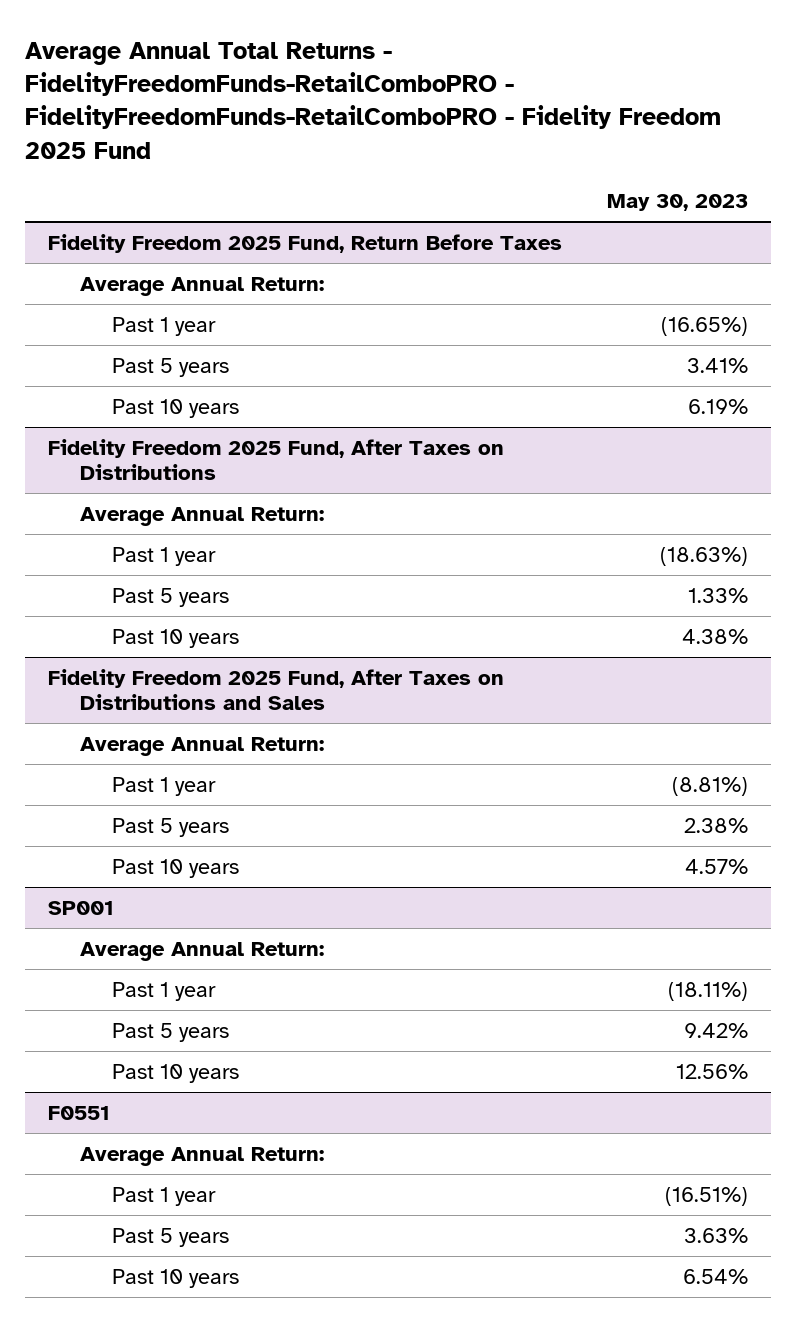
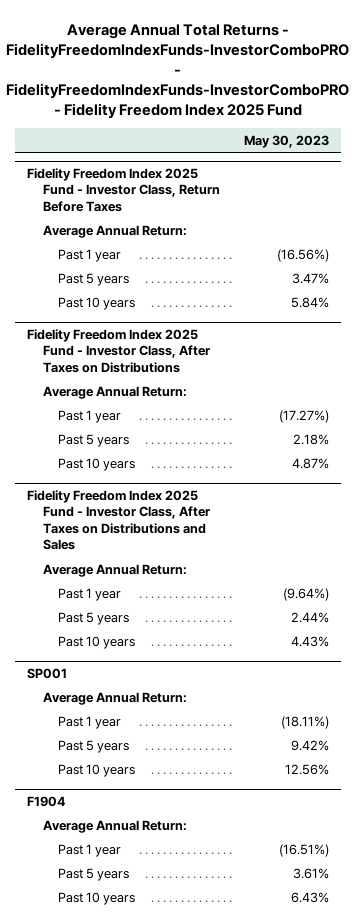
- Average Annual Total Returns - FidelityFreedomFunds-RetailComboPRO - FidelityFreedomFunds-RetailComboPRO - Fidelity Freedom 2025 Fund
+ Average Annual Total Returns - FidelityFreedomIndexFunds-InvestorComboPRO - FidelityFreedomIndexFunds-InvestorComboPRO - Fidelity Freedom Index 2025 Fund
- Fidelity Freedom 2025 Fund, Return Before Taxes
+ Fidelity Freedom Index 2025 Fund - Investor Class, Return Before Taxes
- Past 1 year | (16.65%)
- Past 5 years | 3.41%
- Past 10 years | 6.19%
- Fidelity Freedom 2025 Fund, After Taxes on Distributions
+ Past 1 year | (16.56%)
+ Past 5 years | 3.47%
+ Past 10 years | 5.84%
+ Fidelity Freedom Index 2025 Fund - Investor Class, After Taxes on Distributions
- Past 1 year | (18.63%)
- Past 5 years | 1.33%
- Past 10 years | 4.38%
- Fidelity Freedom 2025 Fund, After Taxes on Distributions and Sales
+ Past 1 year | (17.27%)
+ Past 5 years | 2.18%
+ Past 10 years | 4.87%
+ Fidelity Freedom Index 2025 Fund - Investor Class, After Taxes on Distributions and Sales
- Past 1 year | (8.81%)
- Past 5 years | 2.38%
- Past 10 years | 4.57%
+ Past 1 year | (9.64%)
+ Past 5 years | 2.44%
+ Past 10 years | 4.43%
- F0551
+ F1904
- Past 5 years | 3.63%
- Past 10 years | 6.54%
+ Past 5 years | 3.61%
+ Past 10 years | 6.43%

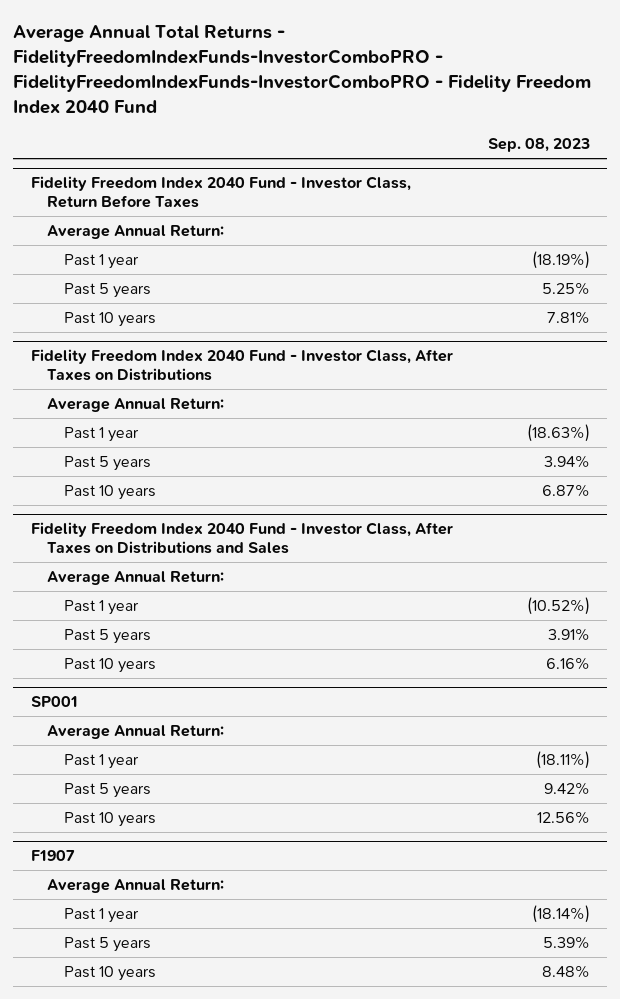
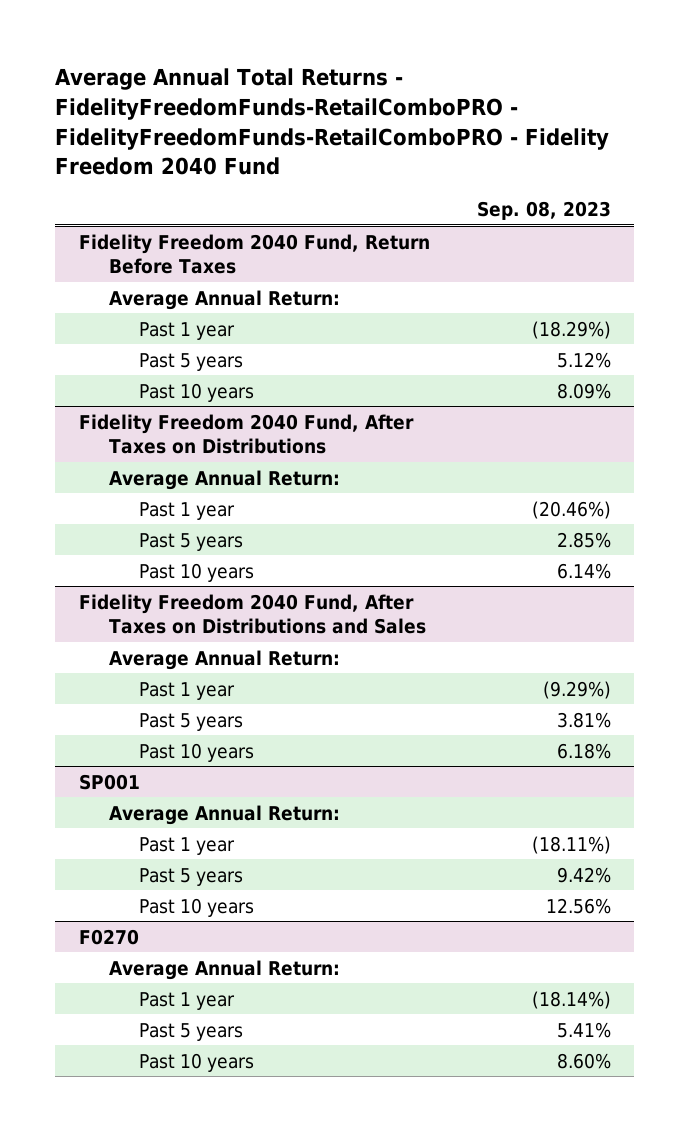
- Average Annual Total Returns - FidelityFreedomIndexFunds-InvestorComboPRO - FidelityFreedomIndexFunds-InvestorComboPRO - Fidelity Freedom Index 2040 Fund
+ Average Annual Total Returns - FidelityFreedomFunds-RetailComboPRO - FidelityFreedomFunds-RetailComboPRO - Fidelity Freedom 2040 Fund
- Fidelity Freedom Index 2040 Fund - Investor Class, Return Before Taxes
+ Fidelity Freedom 2040 Fund, Return Before Taxes
- Past 1 year | (18.19%)
- Past 5 years | 5.25%
- Past 10 years | 7.81%
- Fidelity Freedom Index 2040 Fund - Investor Class, After Taxes on Distributions
+ Past 1 year | (18.29%)
+ Past 5 years | 5.12%
+ Past 10 years | 8.09%
+ Fidelity Freedom 2040 Fund, After Taxes on Distributions
- Past 1 year | (18.63%)
- Past 5 years | 3.94%
- Past 10 years | 6.87%
- Fidelity Freedom Index 2040 Fund - Investor Class, After Taxes on Distributions and Sales
+ Past 1 year | (20.46%)
+ Past 5 years | 2.85%
+ Past 10 years | 6.14%
+ Fidelity Freedom 2040 Fund, After Taxes on Distributions and Sales
- Past 1 year | (10.52%)
- Past 5 years | 3.91%
- Past 10 years | 6.16%
+ Past 1 year | (9.29%)
+ Past 5 years | 3.81%
+ Past 10 years | 6.18%
- F1907
+ F0270
- Past 5 years | 5.39%
- Past 10 years | 8.48%
+ Past 5 years | 5.41%
+ Past 10 years | 8.60%

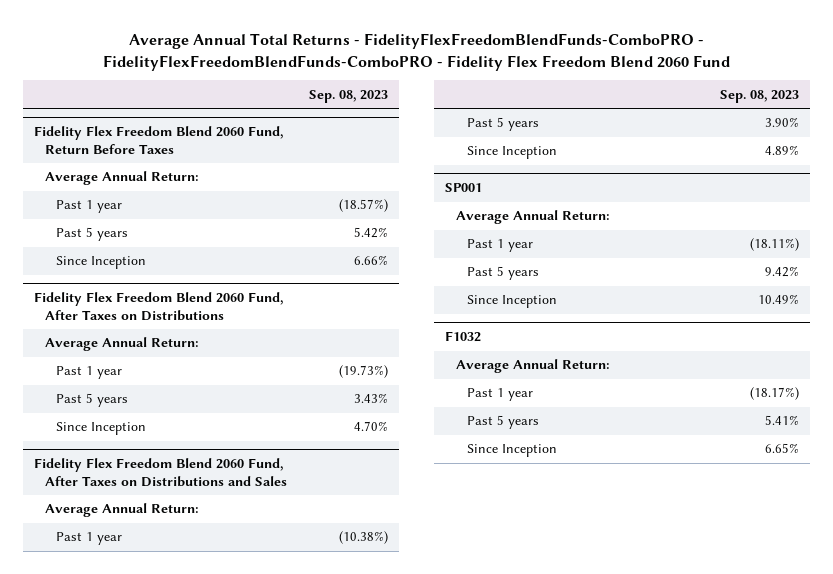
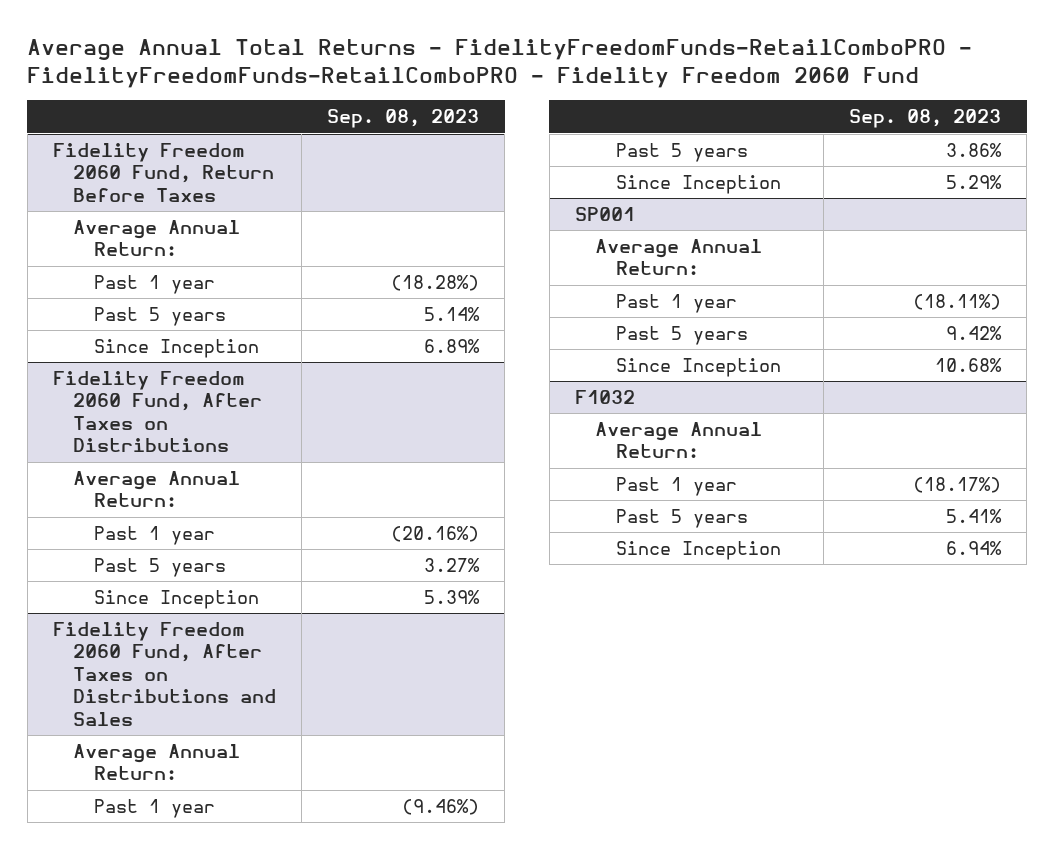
- Average Annual Total Returns - FidelityFlexFreedomBlendFunds-ComboPRO - FidelityFlexFreedomBlendFunds-ComboPRO - Fidelity Flex Freedom Blend 2060 Fund
+ Average Annual Total Returns - FidelityFreedomFunds-RetailComboPRO - FidelityFreedomFunds-RetailComboPRO - Fidelity Freedom 2060 Fund
- Fidelity Flex Freedom Blend 2060 Fund, Return Before Taxes
+ Fidelity Freedom 2060 Fund, Return Before Taxes
- Past 1 year | (18.57%)
- Past 5 years | 5.42%
- Since Inception | 6.66%
- Fidelity Flex Freedom Blend 2060 Fund, After Taxes on Distributions
+ Past 1 year | (18.28%)
+ Past 5 years | 5.14%
+ Since Inception | 6.89%
+ Fidelity Freedom 2060 Fund, After Taxes on Distributions
- Past 1 year | (19.73%)
- Past 5 years | 3.43%
- Since Inception | 4.70%
- Fidelity Flex Freedom Blend 2060 Fund, After Taxes on Distributions and Sales
+ Past 1 year | (20.16%)
+ Past 5 years | 3.27%
+ Since Inception | 5.39%
+ Fidelity Freedom 2060 Fund, After Taxes on Distributions and Sales
- Past 1 year | (10.38%)
- Past 5 years | 3.90%
- Since Inception | 4.89%
+ Past 1 year | (9.46%)
+ Past 5 years | 3.86%
+ Since Inception | 5.29%
@ SP001
- Since Inception | 10.49%
+ Since Inception | 10.68%
@ F1032
- Since Inception | 6.65%
+ Since Inception | 6.94%

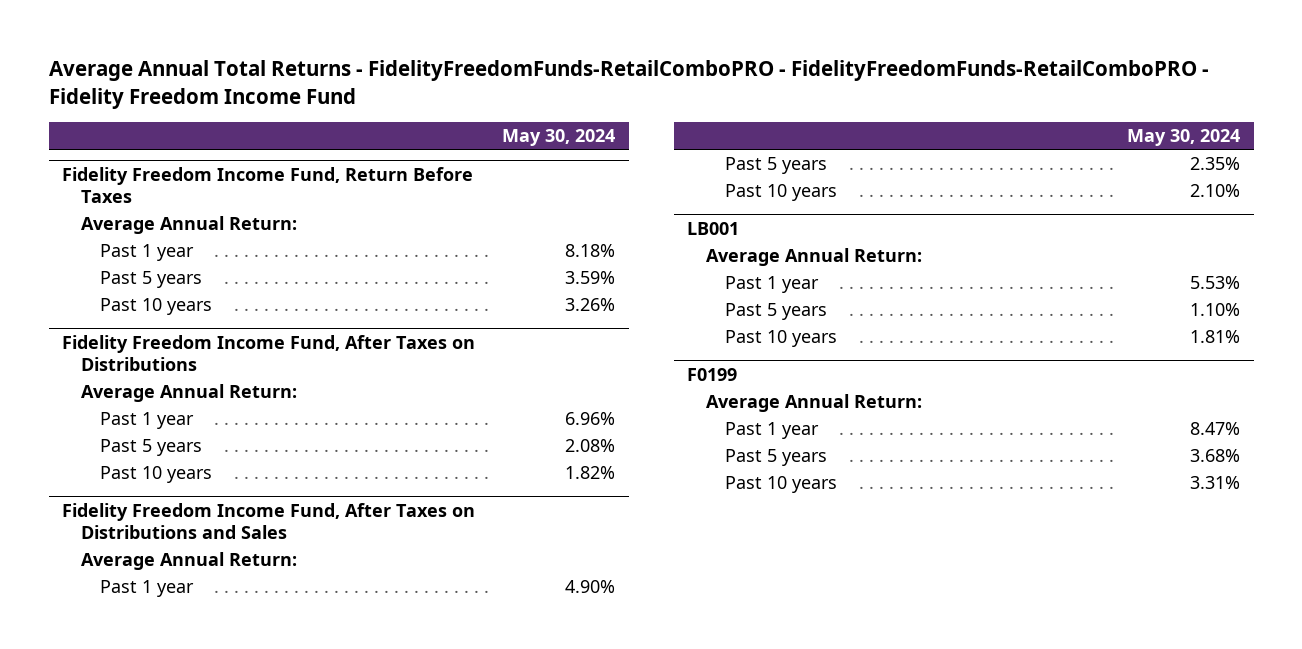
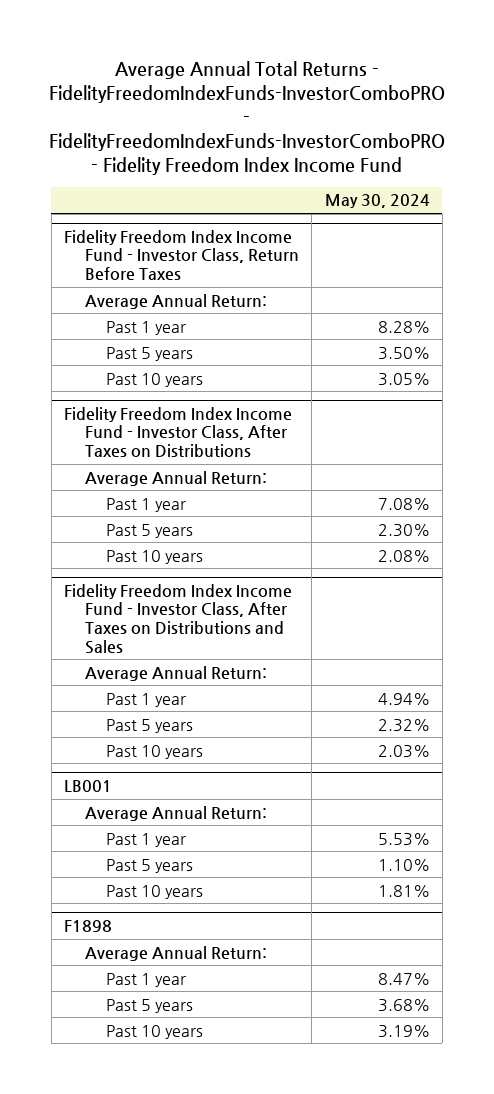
- Average Annual Total Returns - FidelityFreedomFunds-RetailComboPRO - FidelityFreedomFunds-RetailComboPRO - Fidelity Freedom Income Fund
+ Average Annual Total Returns - FidelityFreedomIndexFunds-InvestorComboPRO - FidelityFreedomIndexFunds-InvestorComboPRO - Fidelity Freedom Index Income Fund
- Fidelity Freedom Income Fund, Return Before Taxes
+ Fidelity Freedom Index Income Fund - Investor Class, Return Before Taxes
- Past 1 year | 8.18%
- Past 5 years | 3.59%
- Past 10 years | 3.26%
- Fidelity Freedom Income Fund, After Taxes on Distributions
+ Past 1 year | 8.28%
+ Past 5 years | 3.50%
+ Past 10 years | 3.05%
+ Fidelity Freedom Index Income Fund - Investor Class, After Taxes on Distributions
- Past 1 year | 6.96%
- Past 5 years | 2.08%
- Past 10 years | 1.82%
- Fidelity Freedom Income Fund, After Taxes on Distributions and Sales
+ Past 1 year | 7.08%
+ Past 5 years | 2.30%
+ Past 10 years | 2.08%
+ Fidelity Freedom Index Income Fund - Investor Class, After Taxes on Distributions and Sales
- Past 1 year | 4.90%
- Past 5 years | 2.35%
- Past 10 years | 2.10%
+ Past 1 year | 4.94%
+ Past 5 years | 2.32%
+ Past 10 years | 2.03%
- F0199
+ F1898
- Past 10 years | 3.31%
+ Past 10 years | 3.19%

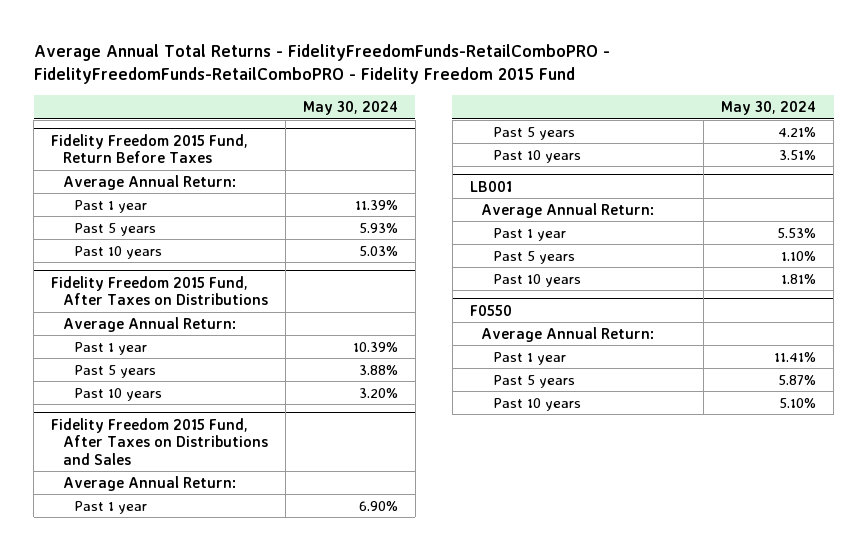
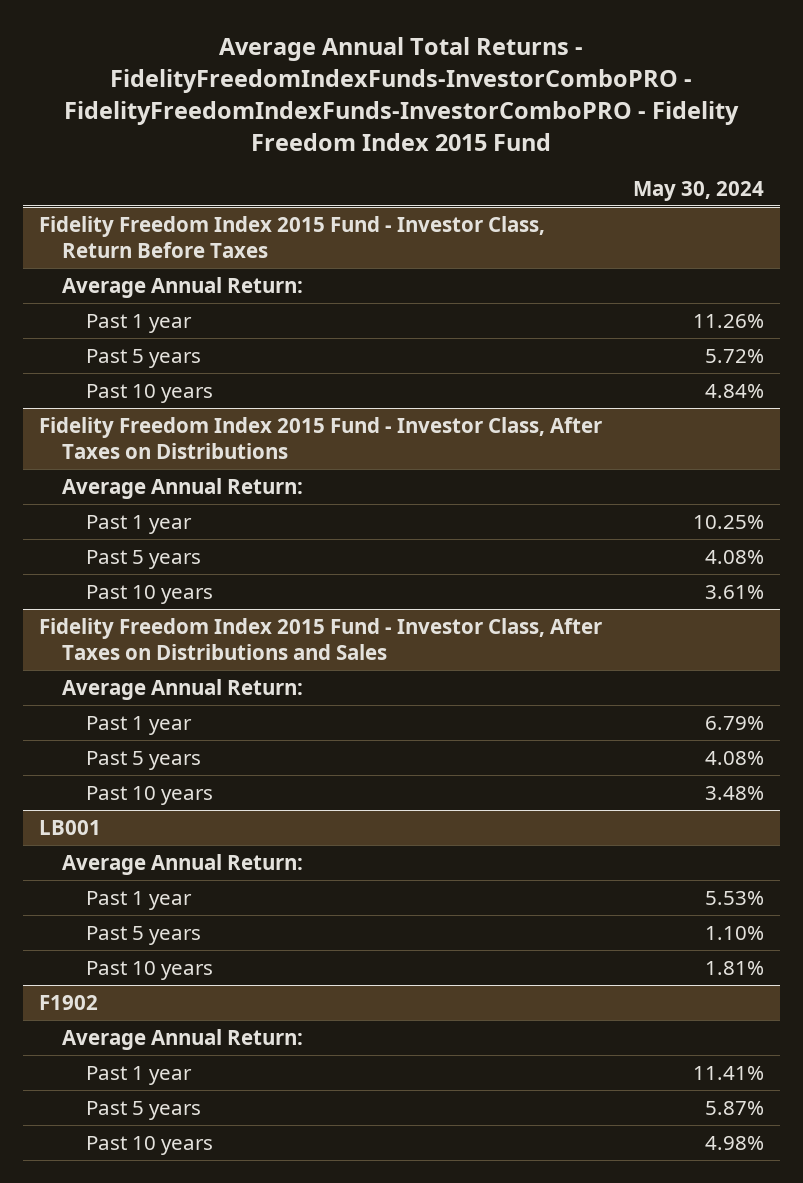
- Average Annual Total Returns - FidelityFreedomFunds-RetailComboPRO - FidelityFreedomFunds-RetailComboPRO - Fidelity Freedom 2015 Fund
+ Average Annual Total Returns - FidelityFreedomIndexFunds-InvestorComboPRO - FidelityFreedomIndexFunds-InvestorComboPRO - Fidelity Freedom Index 2015 Fund
- Fidelity Freedom 2015 Fund, Return Before Taxes
+ Fidelity Freedom Index 2015 Fund - Investor Class, Return Before Taxes
- Past 1 year | 11.39%
- Past 5 years | 5.93%
- Past 10 years | 5.03%
- Fidelity Freedom 2015 Fund, After Taxes on Distributions
+ Past 1 year | 11.26%
+ Past 5 years | 5.72%
+ Past 10 years | 4.84%
+ Fidelity Freedom Index 2015 Fund - Investor Class, After Taxes on Distributions
- Past 1 year | 10.39%
- Past 5 years | 3.88%
- Past 10 years | 3.20%
- Fidelity Freedom 2015 Fund, After Taxes on Distributions and Sales
+ Past 1 year | 10.25%
+ Past 5 years | 4.08%
+ Past 10 years | 3.61%
+ Fidelity Freedom Index 2015 Fund - Investor Class, After Taxes on Distributions and Sales
- Past 1 year | 6.90%
- Past 5 years | 4.21%
- Past 10 years | 3.51%
+ Past 1 year | 6.79%
+ Past 5 years | 4.08%
+ Past 10 years | 3.48%
- F0550
+ F1902
- Past 10 years | 5.10%
+ Past 10 years | 4.98%

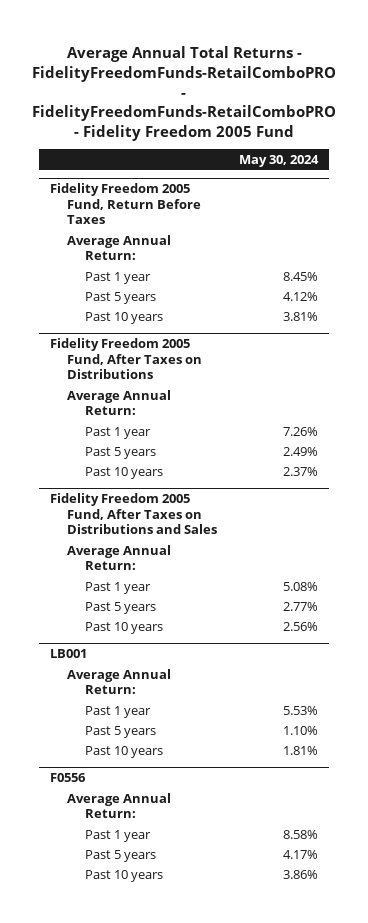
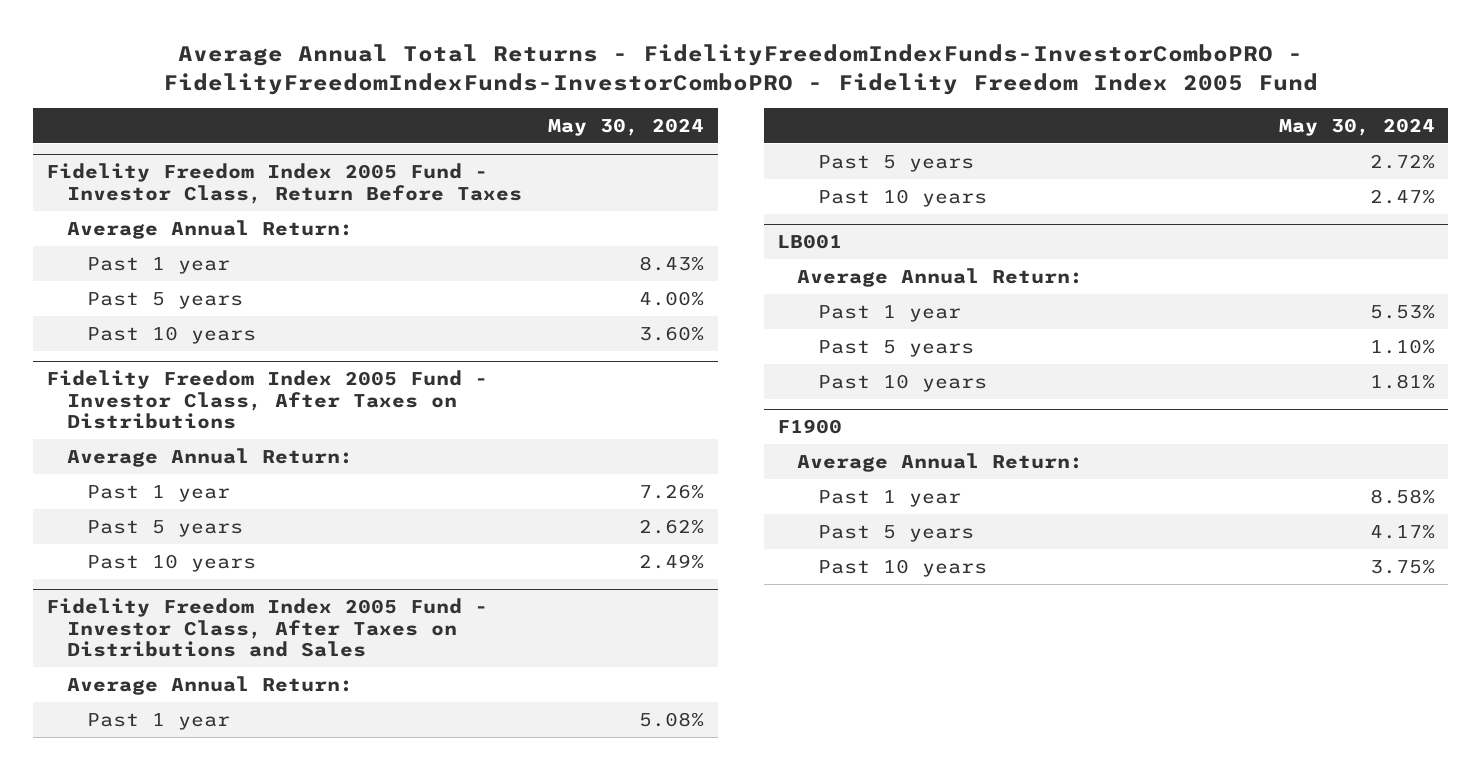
- Average Annual Total Returns - FidelityFreedomFunds-RetailComboPRO - FidelityFreedomFunds-RetailComboPRO - Fidelity Freedom 2005 Fund
+ Average Annual Total Returns - FidelityFreedomIndexFunds-InvestorComboPRO - FidelityFreedomIndexFunds-InvestorComboPRO - Fidelity Freedom Index 2005 Fund
- Fidelity Freedom 2005 Fund, Return Before Taxes
+ Fidelity Freedom Index 2005 Fund - Investor Class, Return Before Taxes
- Past 1 year | 8.45%
- Past 5 years | 4.12%
- Past 10 years | 3.81%
- Fidelity Freedom 2005 Fund, After Taxes on Distributions
+ Past 1 year | 8.43%
+ Past 5 years | 4.00%
+ Past 10 years | 3.60%
+ Fidelity Freedom Index 2005 Fund - Investor Class, After Taxes on Distributions
- Past 5 years | 2.49%
- Past 10 years | 2.37%
- Fidelity Freedom 2005 Fund, After Taxes on Distributions and Sales
+ Past 5 years | 2.62%
+ Past 10 years | 2.49%
+ Fidelity Freedom Index 2005 Fund - Investor Class, After Taxes on Distributions and Sales
- Past 5 years | 2.77%
- Past 10 years | 2.56%
+ Past 5 years | 2.72%
+ Past 10 years | 2.47%
- F0556
+ F1900
- Past 10 years | 3.86%
+ Past 10 years | 3.75%

